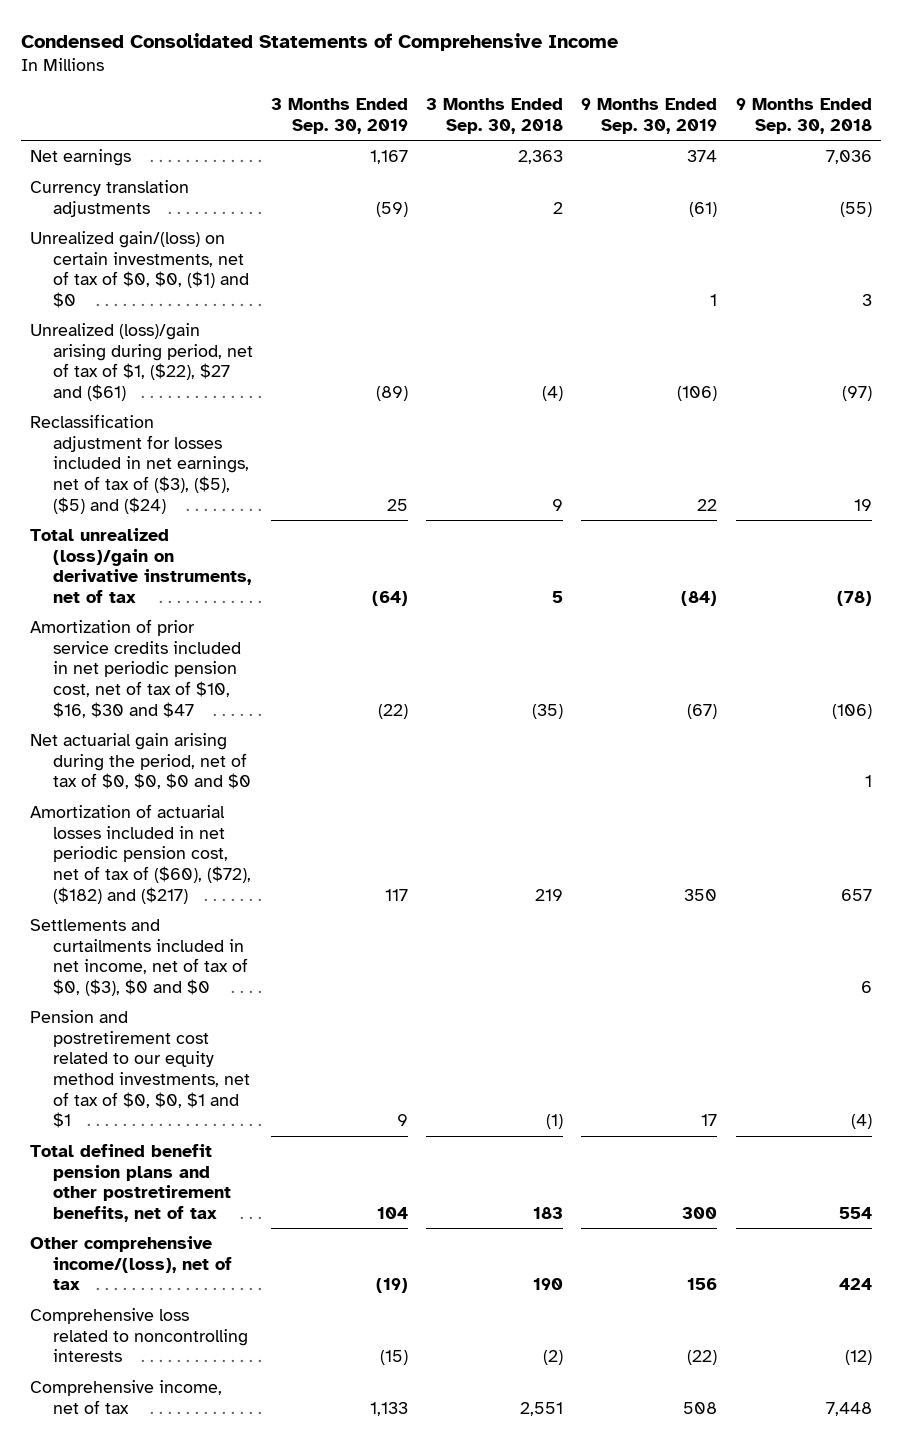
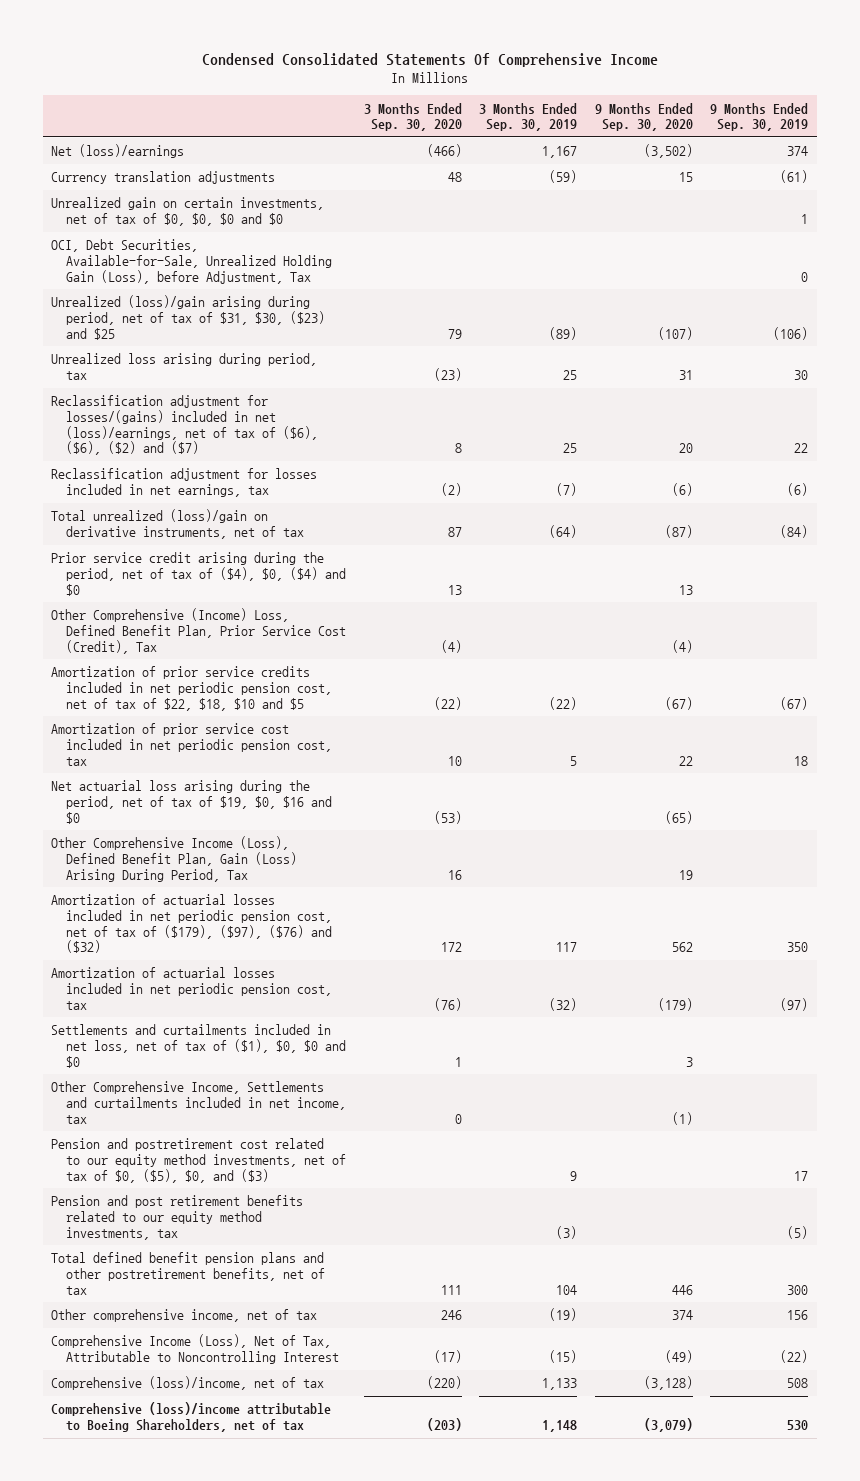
- Condensed Consolidated Statements of Comprehensive Income
+ Condensed Consolidated Statements Of Comprehensive Income
- | 3 Months Ended Sep. 30, 2019 | 3 Months Ended Sep. 30, 2018 | 9 Months Ended Sep. 30, 2019 | 9 Months Ended Sep. 30, 2018
+ | 3 Months Ended Sep. 30, 2020 | 3 Months Ended Sep. 30, 2019 | 9 Months Ended Sep. 30, 2020 | 9 Months Ended Sep. 30, 2019
- Net earnings | 1,167 | 2,363 | 374 | 7,036
+ Net (loss)/earnings | (466) | 1,167 | (3,502) | 374
- Unrealized gain/(loss) on certain investments, net of tax of $0, $0, ($1) and $0 | | | 1 | 3
- Unrealized (loss)/gain arising during period, net of tax of $1, ($22), $27 and ($61) | (89) | (4) | (106) | (97)
- Reclassification adjustment for losses included in net earnings, net of tax of ($3), ($5), ($5) and ($24) | 25 | 9 | 22 | 19
+ Unrealized gain on certain investments, net of tax of $0, $0, $0 and $0 | | | | 1
+ OCI, Debt Securities, Available-for-Sale, Unrealized Holding Gain (Loss), before Adjustment, Tax | | | | 0
+ Unrealized (loss)/gain arising during period, net of tax of $31, $30, ($23) and $25 | 79 | (89) | (107) | (106)
+ Unrealized loss arising during period, tax | (23) | 25 | 31 | 30
+ Reclassification adjustment for losses/(gains) included in net (loss)/earnings, net of tax of ($6), ($6), ($2) and ($7) | 8 | 25 | 20 | 22
+ Reclassification adjustment for losses included in net earnings, tax | (2) | (7) | (6) | (6)
- Amortization of prior service credits included in net periodic pension cost, net of tax of $10, $16, $30 and $47 | (22) | (35) | (67) | (106)
- Net actuarial gain arising during the period, net of tax of $0, $0, $0 and $0 | | | | 1
- Amortization of actuarial losses included in net periodic pension cost, net of tax of ($60), ($72), ($182) and ($217) | 117 | 219 | 350 | 657
- Settlements and curtailments included in net income, net of tax of $0, ($3), $0 and $0 | | | | 6
- Pension and postretirement cost related to our equity method investments, net of tax of $0, $0, $1 and $1 | 9 | (1) | 17 | (4)
+ Prior service credit arising during the period, net of tax of ($4), $0, ($4) and $0 | 13 | | 13 |
+ Other Comprehensive (Income) Loss, Defined Benefit Plan, Prior Service Cost (Credit), Tax | (4) | | (4) |
+ Amortization of prior service credits included in net periodic pension cost, net of tax of $22, $18, $10 and $5 | (22) | (22) | (67) | (67)
+ Amortization of prior service cost included in net periodic pension cost, tax | 10 | 5 | 22 | 18
+ Net actuarial loss arising during the period, net of tax of $19, $0, $16 and $0 | (53) | | (65) |
+ Other Comprehensive Income (Loss), Defined Benefit Plan, Gain (Loss) Arising During Period, Tax | 16 | | 19 |
+ Amortization of actuarial losses included in net periodic pension cost, net of tax of ($179), ($97), ($76) and ($32) | 172 | 117 | 562 | 350
+ Amortization of actuarial losses included in net periodic pension cost, tax | (76) | (32) | (179) | (97)
+ Settlements and curtailments included in net loss, net of tax of ($1), $0, $0 and $0 | 1 | | 3 |
+ Other Comprehensive Income, Settlements and curtailments included in net income, tax | 0 | | (1) |
+ Pension and postretirement cost related to our equity method investments, net of tax of $0, ($5), $0, and ($3) | | 9 | | 17
+ Pension and post retirement benefits related to our equity method investments, tax | | (3) | | (5)
- Other comprehensive income/(loss), net of tax | (19) | 190 | 156 | 424
- Comprehensive loss related to noncontrolling interests | (15) | (2) | (22) | (12)
- Comprehensive income, net of tax | 1,133 | 2,551 | 508 | 7,448
+ Other comprehensive income, net of tax | 246 | (19) | 374 | 156
+ Comprehensive Income (Loss), Net of Tax, Attributable to Noncontrolling Interest | (17) | (15) | (49) | (22)
+ Comprehensive (loss)/income, net of tax | (220) | 1,133 | (3,128) | 508
+ Comprehensive (loss)/income attributable to Boeing Shareholders, net of tax | (203) | 1,148 | (3,079) | 530

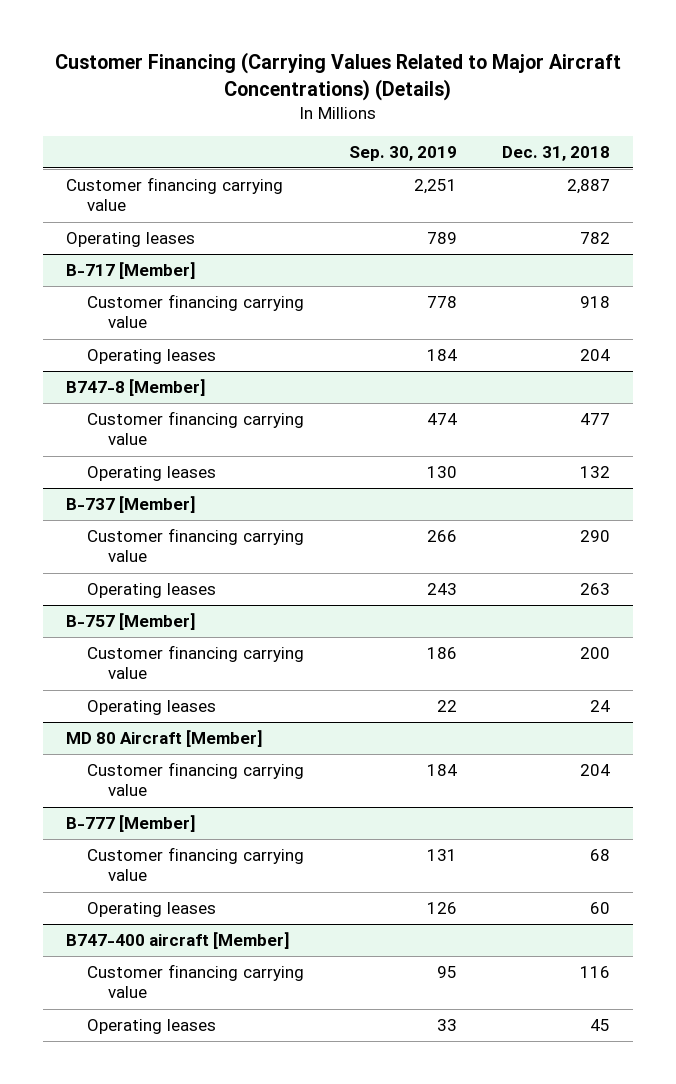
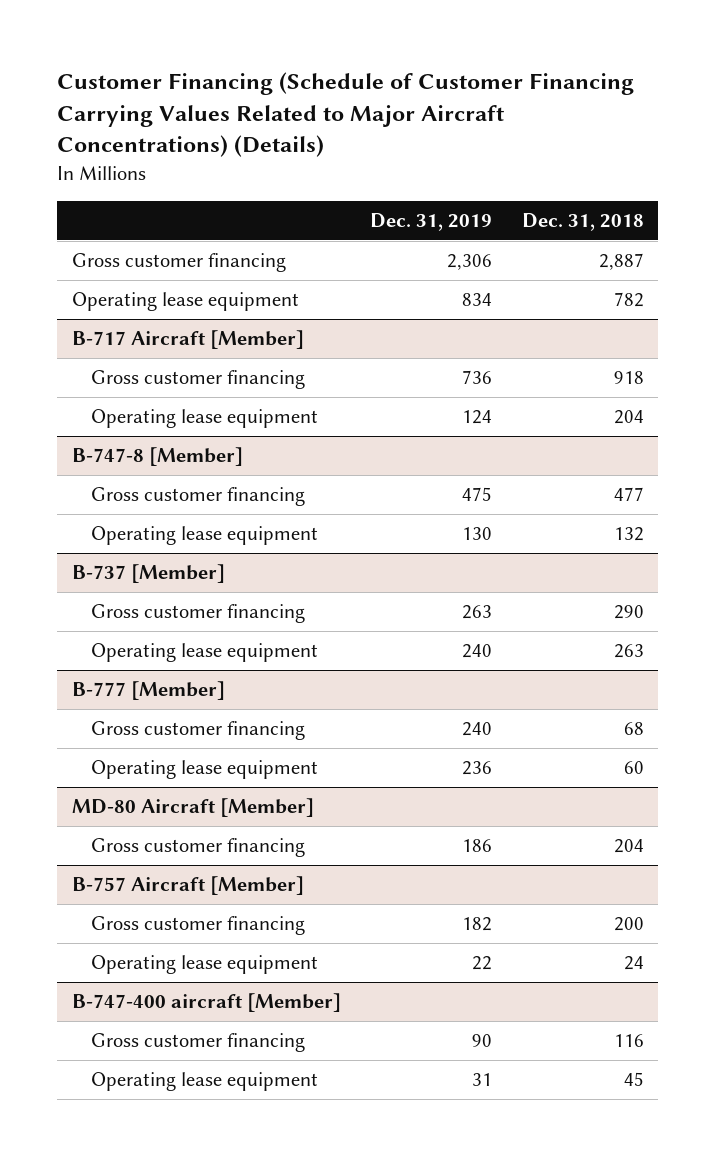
- Customer Financing (Carrying Values Related to Major Aircraft Concentrations) (Details)
+ Customer Financing (Schedule of Customer Financing Carrying Values Related to Major Aircraft Concentrations) (Details)
- | Sep. 30, 2019 | Dec. 31, 2018
+ | Dec. 31, 2019 | Dec. 31, 2018
- Customer financing carrying value | 2,251 | 2,887
- Operating leases | 789 | 782
- B-717 [Member]
- Customer financing carrying value | 778 | 918
- Operating leases | 184 | 204
- B747-8 [Member]
- Customer financing carrying value | 474 | 477
- Operating leases | 130 | 132
+ Gross customer financing | 2,306 | 2,887
+ Operating lease equipment | 834 | 782
+ B-717 Aircraft [Member]
+ Gross customer financing | 736 | 918
+ Operating lease equipment | 124 | 204
+ B-747-8 [Member]
+ Gross customer financing | 475 | 477
+ Operating lease equipment | 130 | 132
@ B-737 [Member]
- Customer financing carrying value | 266 | 290
- Operating leases | 243 | 263
- B-757 [Member]
- Customer financing carrying value | 186 | 200
- Operating leases | 22 | 24
- MD 80 Aircraft [Member]
- Customer financing carrying value | 184 | 204
@ B-737 [Member]
+ Gross customer financing | 263 | 290
+ Operating lease equipment | 240 | 263
@ B-777 [Member]
- Customer financing carrying value | 131 | 68
- Operating leases | 126 | 60
- B747-400 aircraft [Member]
- Customer financing carrying value | 95 | 116
- Operating leases | 33 | 45
@ B-777 [Member]
+ Gross customer financing | 240 | 68
+ Operating lease equipment | 236 | 60
+ MD-80 Aircraft [Member]
+ Gross customer financing | 186 | 204
+ B-757 Aircraft [Member]
+ Gross customer financing | 182 | 200
+ Operating lease equipment | 22 | 24
+ B-747-400 aircraft [Member]
+ Gross customer financing | 90 | 116
+ Operating lease equipment | 31 | 45

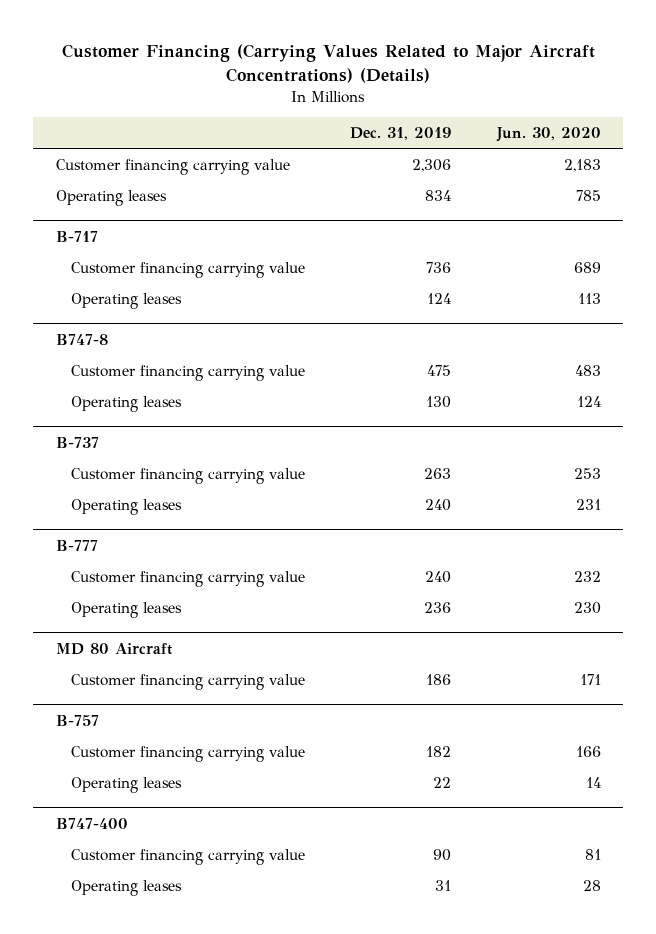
- Customer Financing (Schedule of Customer Financing Carrying Values Related to Major Aircraft Concentrations) (Details)
+ Customer Financing (Carrying Values Related to Major Aircraft Concentrations) (Details)
- | Dec. 31, 2019 | Dec. 31, 2018
+ | Dec. 31, 2019 | Jun. 30, 2020
- Gross customer financing | 2,306 | 2,887
- Operating lease equipment | 834 | 782
- B-717 Aircraft [Member]
- Gross customer financing | 736 | 918
- Operating lease equipment | 124 | 204
- B-747-8 [Member]
- Gross customer financing | 475 | 477
- Operating lease equipment | 130 | 132
- B-737 [Member]
- Gross customer financing | 263 | 290
- Operating lease equipment | 240 | 263
- B-777 [Member]
- Gross customer financing | 240 | 68
- Operating lease equipment | 236 | 60
- MD-80 Aircraft [Member]
- Gross customer financing | 186 | 204
- B-757 Aircraft [Member]
- Gross customer financing | 182 | 200
- Operating lease equipment | 22 | 24
- B-747-400 aircraft [Member]
- Gross customer financing | 90 | 116
- Operating lease equipment | 31 | 45
+ Customer financing carrying value | 2,306 | 2,183
+ Operating leases | 834 | 785
+ B-717
+ Customer financing carrying value | 736 | 689
+ Operating leases | 124 | 113
+ B747-8
+ Customer financing carrying value | 475 | 483
+ Operating leases | 130 | 124
+ B-737
+ Customer financing carrying value | 263 | 253
+ Operating leases | 240 | 231
+ B-777
+ Customer financing carrying value | 240 | 232
+ Operating leases | 236 | 230
+ MD 80 Aircraft
+ Customer financing carrying value | 186 | 171
+ B-757
+ Customer financing carrying value | 182 | 166
+ Operating leases | 22 | 14
+ B747-400
+ Customer financing carrying value | 90 | 81
+ Operating leases | 31 | 28

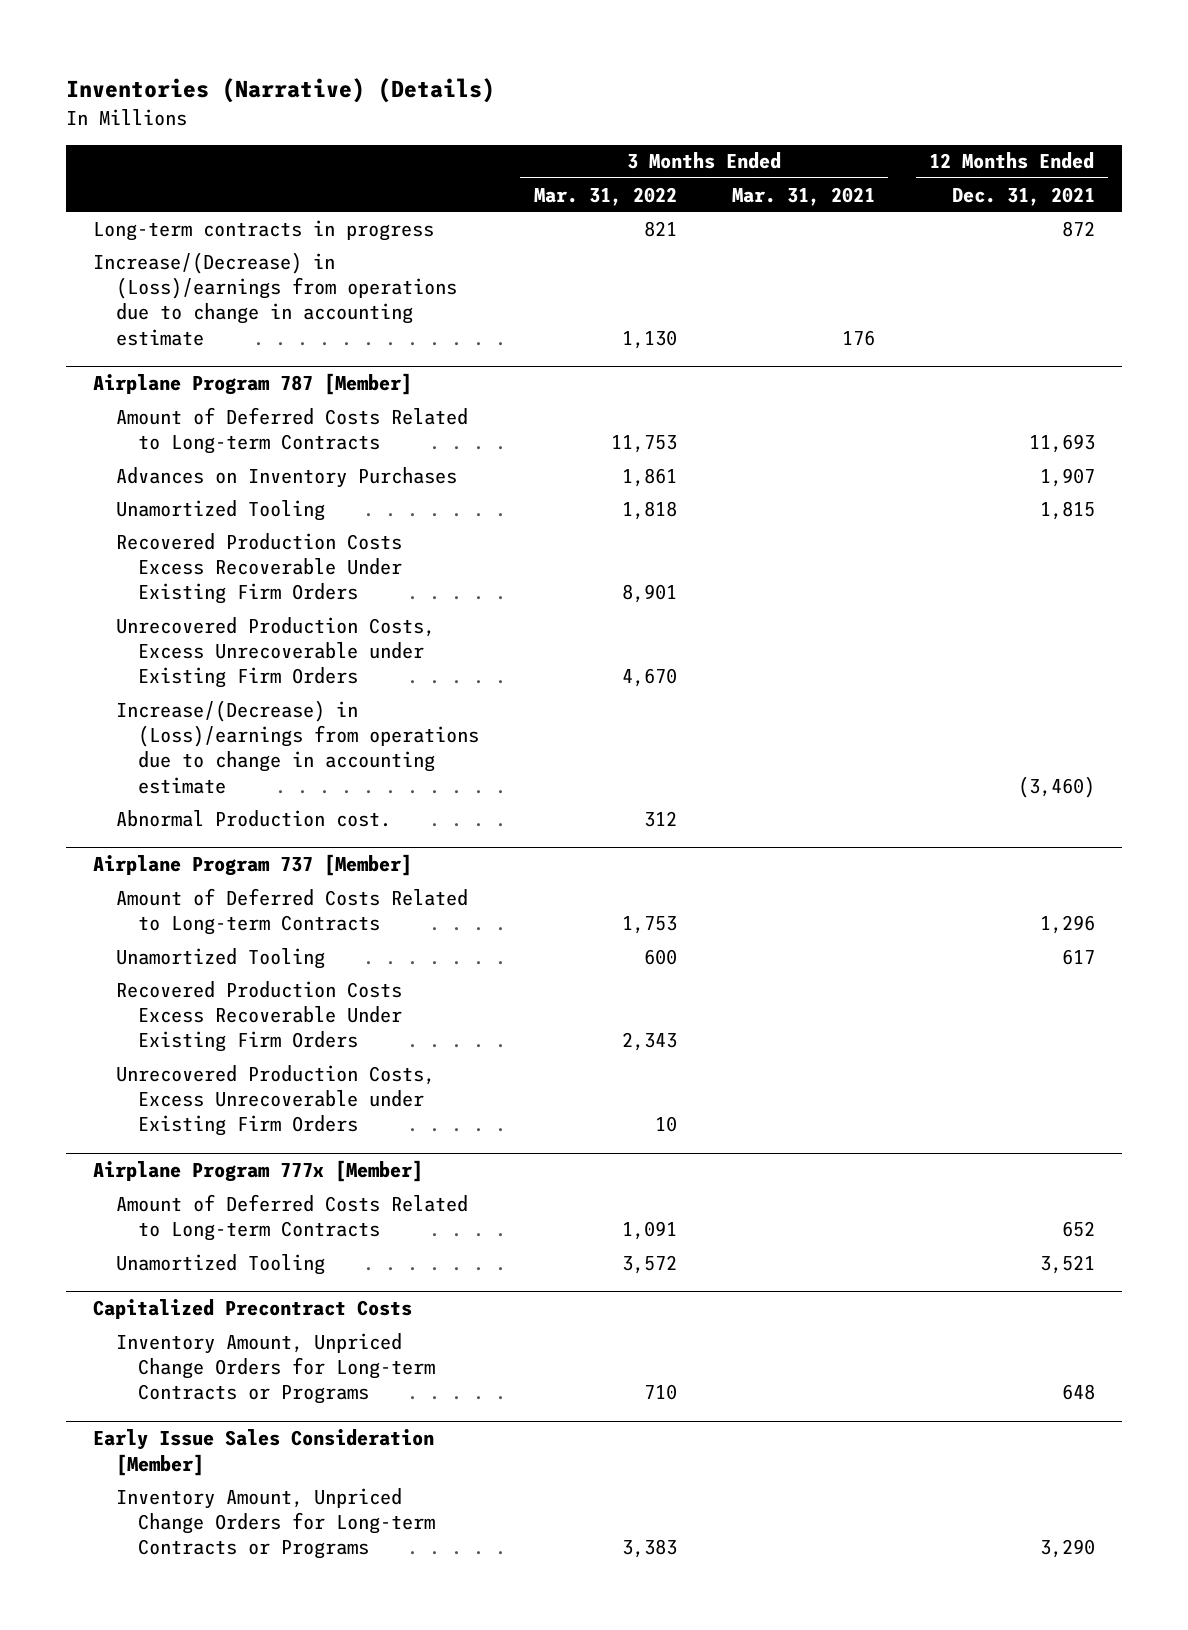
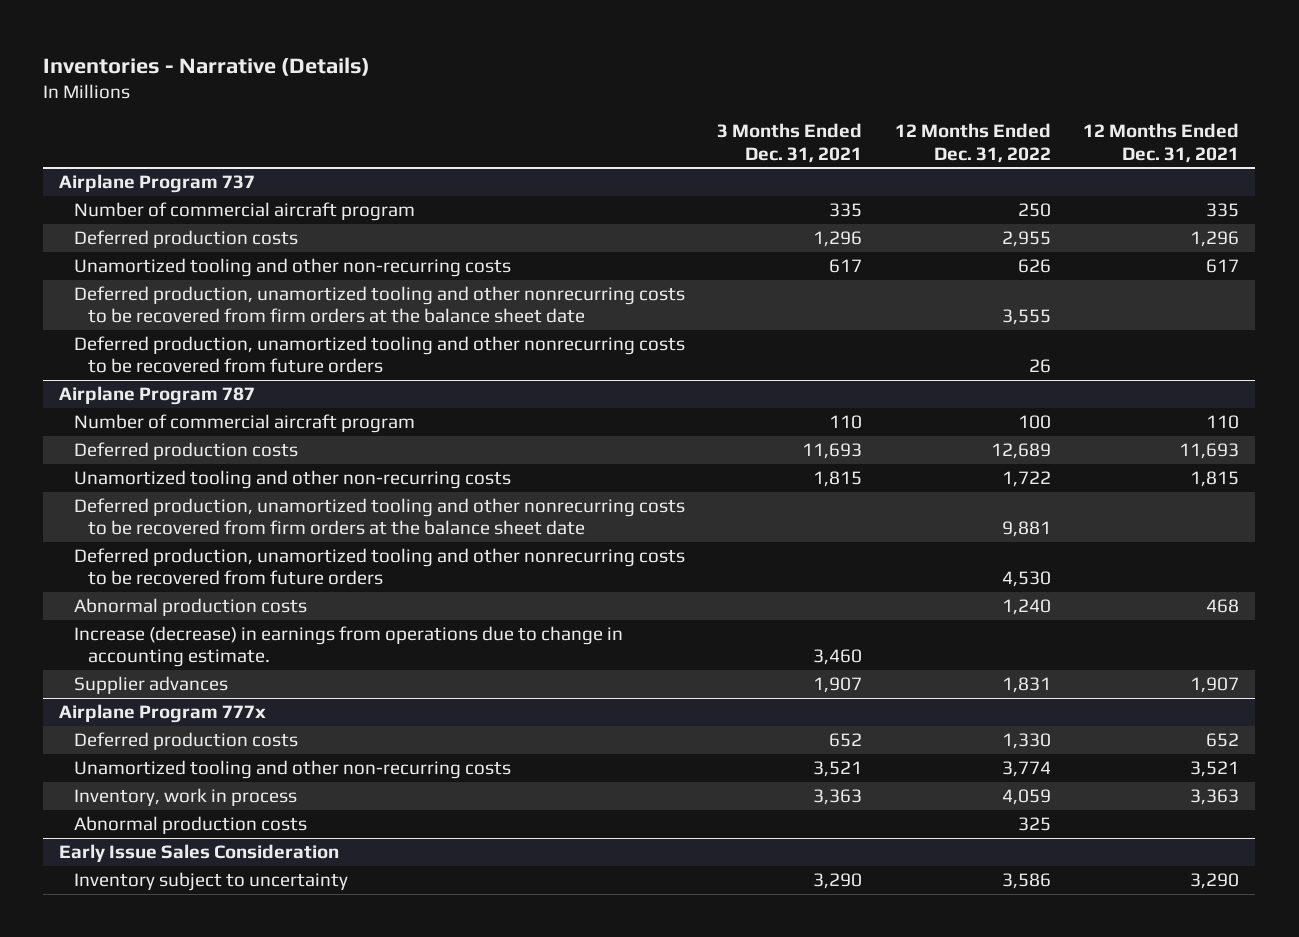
- Inventories (Narrative) (Details)
+ Inventories - Narrative (Details)
- | 3 Months Ended Mar. 31, 2022 | 3 Months Ended Mar. 31, 2021 | 12 Months Ended Dec. 31, 2021
+ | 3 Months Ended Dec. 31, 2021 | 12 Months Ended Dec. 31, 2022 | 12 Months Ended Dec. 31, 2021
- Long-term contracts in progress | 821 | | 872
- Increase/(Decrease) in (Loss)/earnings from operations due to change in accounting estimate | 1,130 | 176 |
- Airplane Program 787 [Member]
- Amount of Deferred Costs Related to Long-term Contracts | 11,753 | | 11,693
- Advances on Inventory Purchases | 1,861 | | 1,907
- Unamortized Tooling | 1,818 | | 1,815
- Recovered Production Costs Excess Recoverable Under Existing Firm Orders | 8,901 | |
- Unrecovered Production Costs, Excess Unrecoverable under Existing Firm Orders | 4,670 | |
- Increase/(Decrease) in (Loss)/earnings from operations due to change in accounting estimate | | | (3,460)
- Abnormal Production cost. | 312 | |
- Airplane Program 737 [Member]
- Amount of Deferred Costs Related to Long-term Contracts | 1,753 | | 1,296
- Unamortized Tooling | 600 | | 617
- Recovered Production Costs Excess Recoverable Under Existing Firm Orders | 2,343 | |
- Unrecovered Production Costs, Excess Unrecoverable under Existing Firm Orders | 10 | |
- Airplane Program 777x [Member]
- Amount of Deferred Costs Related to Long-term Contracts | 1,091 | | 652
- Unamortized Tooling | 3,572 | | 3,521
- Capitalized Precontract Costs
- Inventory Amount, Unpriced Change Orders for Long-term Contracts or Programs | 710 | | 648
- Early Issue Sales Consideration [Member]
- Inventory Amount, Unpriced Change Orders for Long-term Contracts or Programs | 3,383 | | 3,290
+ Airplane Program 737
+ Number of commercial aircraft program | 335 | 250 | 335
+ Deferred production costs | 1,296 | 2,955 | 1,296
+ Unamortized tooling and other non-recurring costs | 617 | 626 | 617
+ Deferred production, unamortized tooling and other nonrecurring costs to be recovered from firm orders at the balance sheet date | | 3,555 |
+ Deferred production, unamortized tooling and other nonrecurring costs to be recovered from future orders | | 26 |
+ Airplane Program 787
+ Number of commercial aircraft program | 110 | 100 | 110
+ Deferred production costs | 11,693 | 12,689 | 11,693
+ Unamortized tooling and other non-recurring costs | 1,815 | 1,722 | 1,815
+ Deferred production, unamortized tooling and other nonrecurring costs to be recovered from firm orders at the balance sheet date | | 9,881 |
+ Deferred production, unamortized tooling and other nonrecurring costs to be recovered from future orders | | 4,530 |
+ Abnormal production costs | | 1,240 | 468
+ Increase (decrease) in earnings from operations due to change in accounting estimate. | 3,460 | |
+ Supplier advances | 1,907 | 1,831 | 1,907
+ Airplane Program 777x
+ Deferred production costs | 652 | 1,330 | 652
+ Unamortized tooling and other non-recurring costs | 3,521 | 3,774 | 3,521
+ Inventory, work in process | 3,363 | 4,059 | 3,363
+ Abnormal production costs | | 325 |
+ Early Issue Sales Consideration
+ Inventory subject to uncertainty | 3,290 | 3,586 | 3,290

